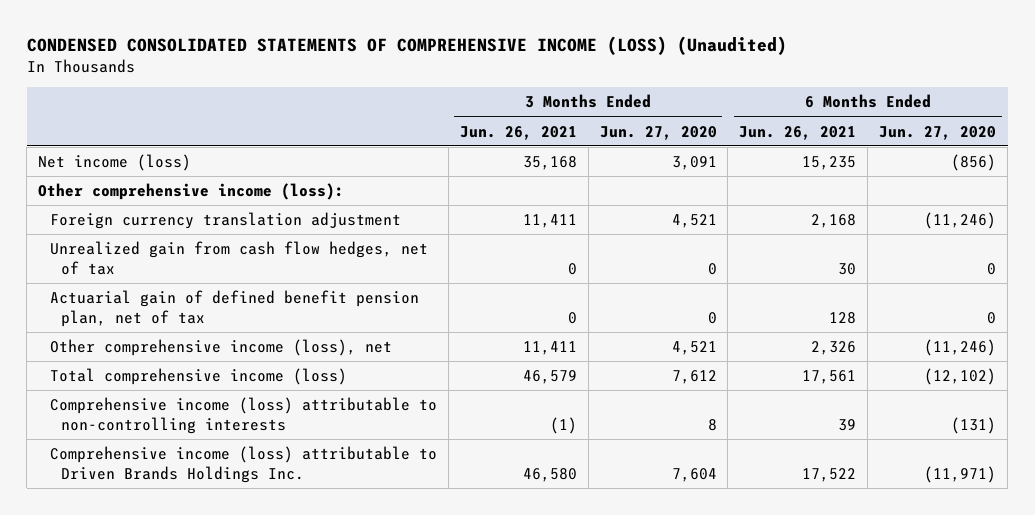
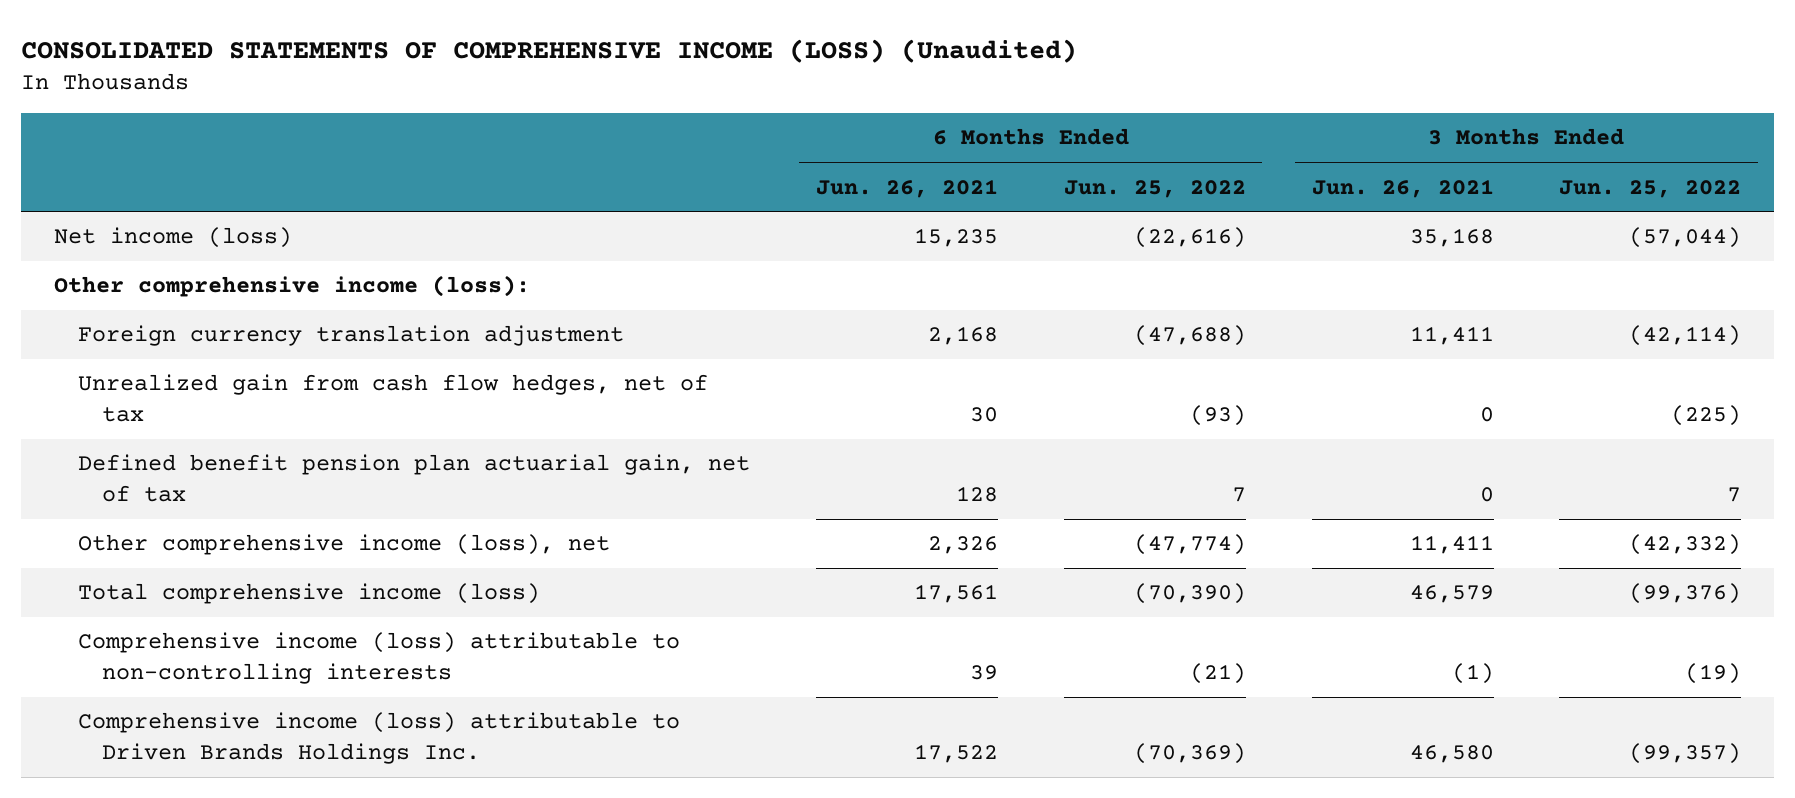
- CONDENSED CONSOLIDATED STATEMENTS OF COMPREHENSIVE INCOME (LOSS) (Unaudited)
+ CONSOLIDATED STATEMENTS OF COMPREHENSIVE INCOME (LOSS) (Unaudited)
- | 3 Months Ended Jun. 26, 2021 | 3 Months Ended Jun. 27, 2020 | 6 Months Ended Jun. 26, 2021 | 6 Months Ended Jun. 27, 2020
+ | 6 Months Ended Jun. 26, 2021 | 6 Months Ended Jun. 25, 2022 | 3 Months Ended Jun. 26, 2021 | 3 Months Ended Jun. 25, 2022
- Actuarial gain of defined benefit pension plan, net of tax | 0 | 0 | 128 | 0
+ Defined benefit pension plan actuarial gain, net of tax | 128 | 7 | 0 | 7

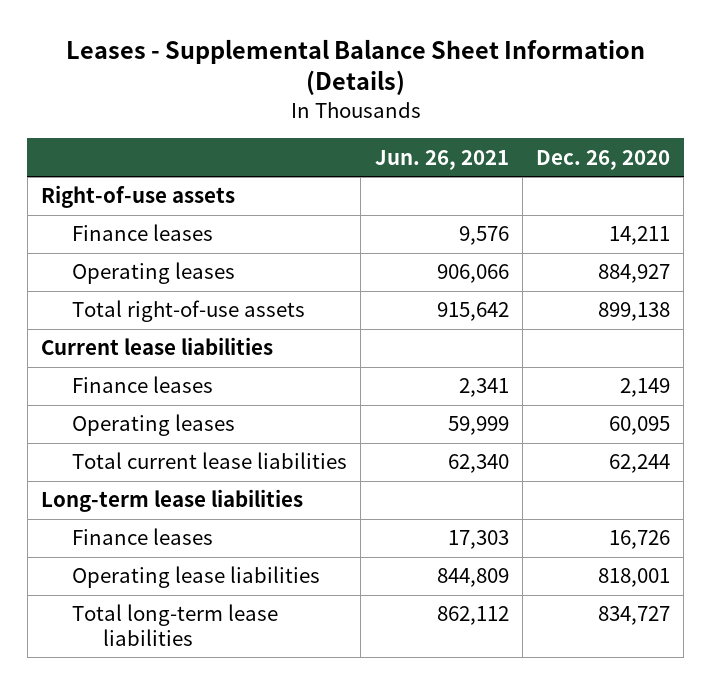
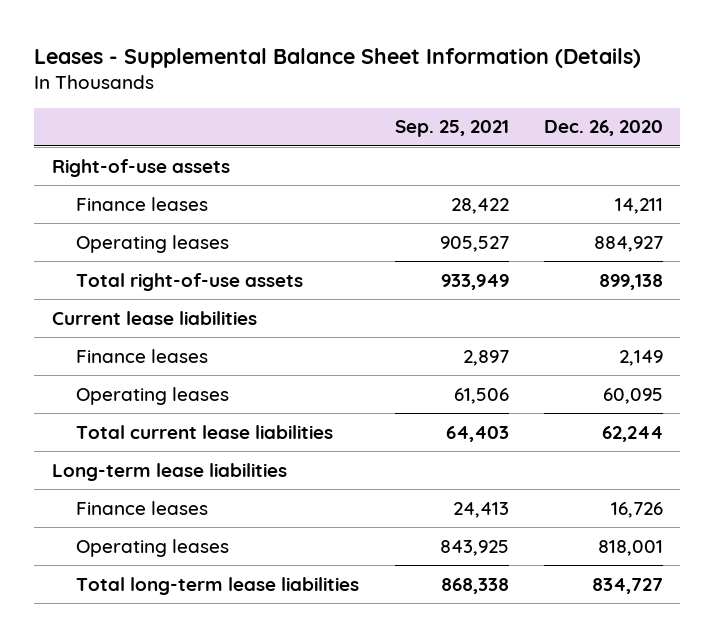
- | Jun. 26, 2021 | Dec. 26, 2020
+ | Sep. 25, 2021 | Dec. 26, 2020
- Operating lease liabilities | 844,809 | 818,001
+ Operating leases | 843,925 | 818,001

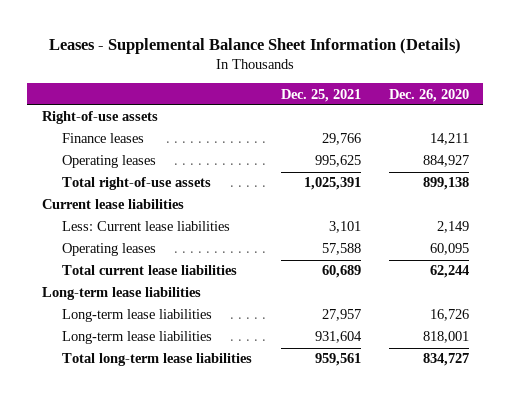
- | Sep. 25, 2021 | Dec. 26, 2020
+ | Dec. 25, 2021 | Dec. 26, 2020
- Finance leases | 2,897 | 2,149
+ Less: Current lease liabilities | 3,101 | 2,149
- Finance leases | 24,413 | 16,726
- Operating leases | 843,925 | 818,001
+ Long-term lease liabilities | 27,957 | 16,726
+ Long-term lease liabilities | 931,604 | 818,001

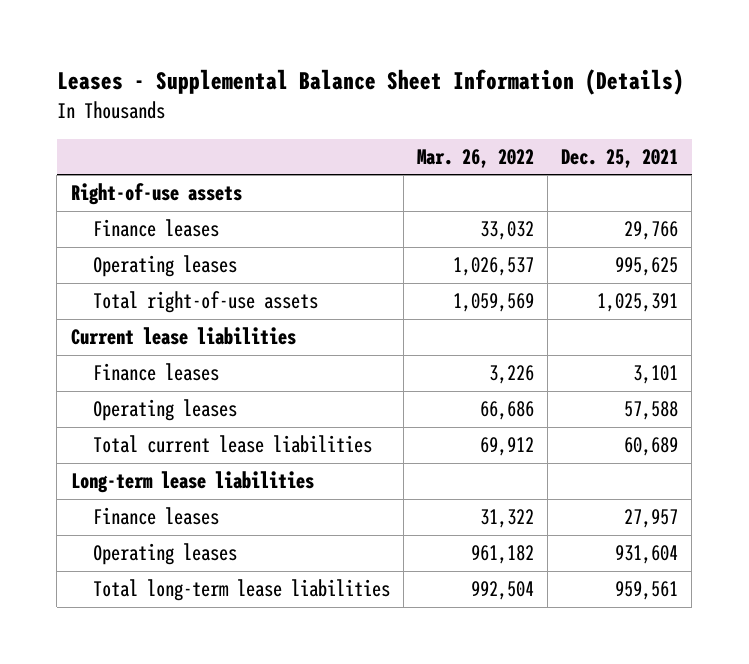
- | Dec. 25, 2021 | Dec. 26, 2020
+ | Mar. 26, 2022 | Dec. 25, 2021
- Less: Current lease liabilities | 3,101 | 2,149
+ Finance leases | 3,226 | 3,101
- Long-term lease liabilities | 27,957 | 16,726
- Long-term lease liabilities | 931,604 | 818,001
+ Finance leases | 31,322 | 27,957
+ Operating leases | 961,182 | 931,604

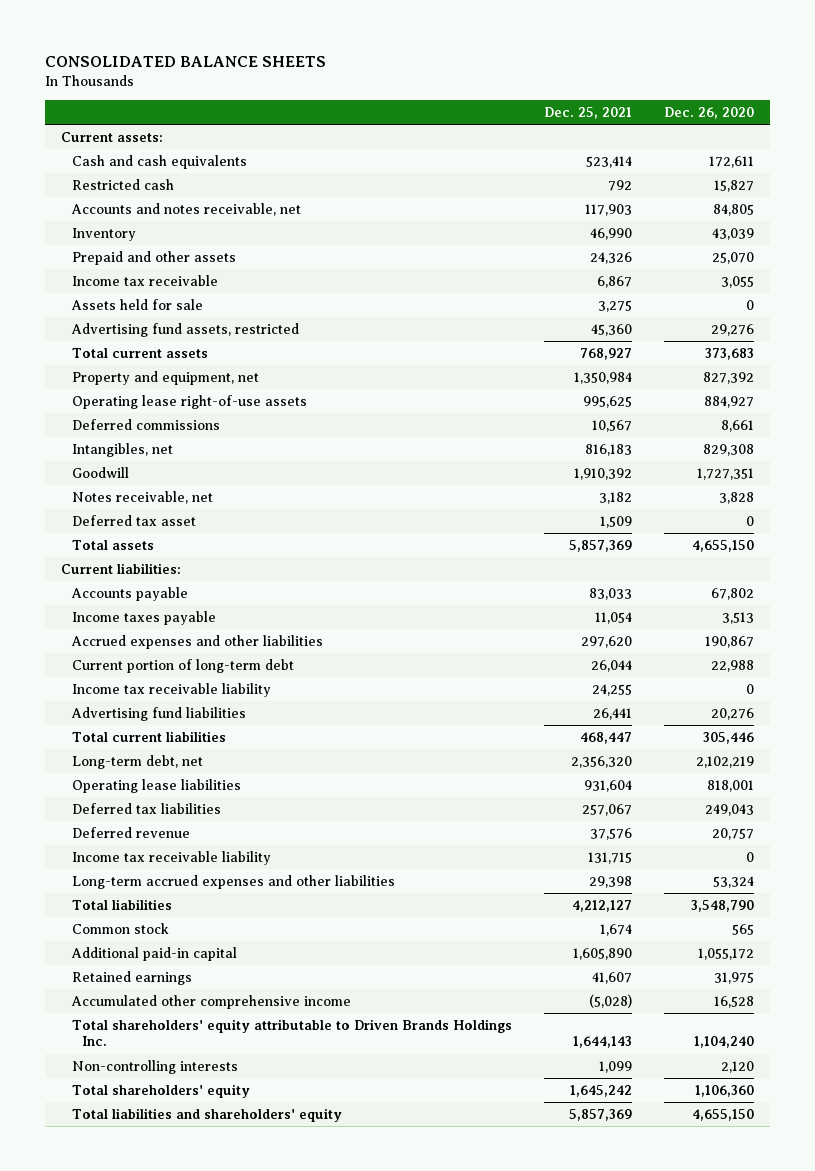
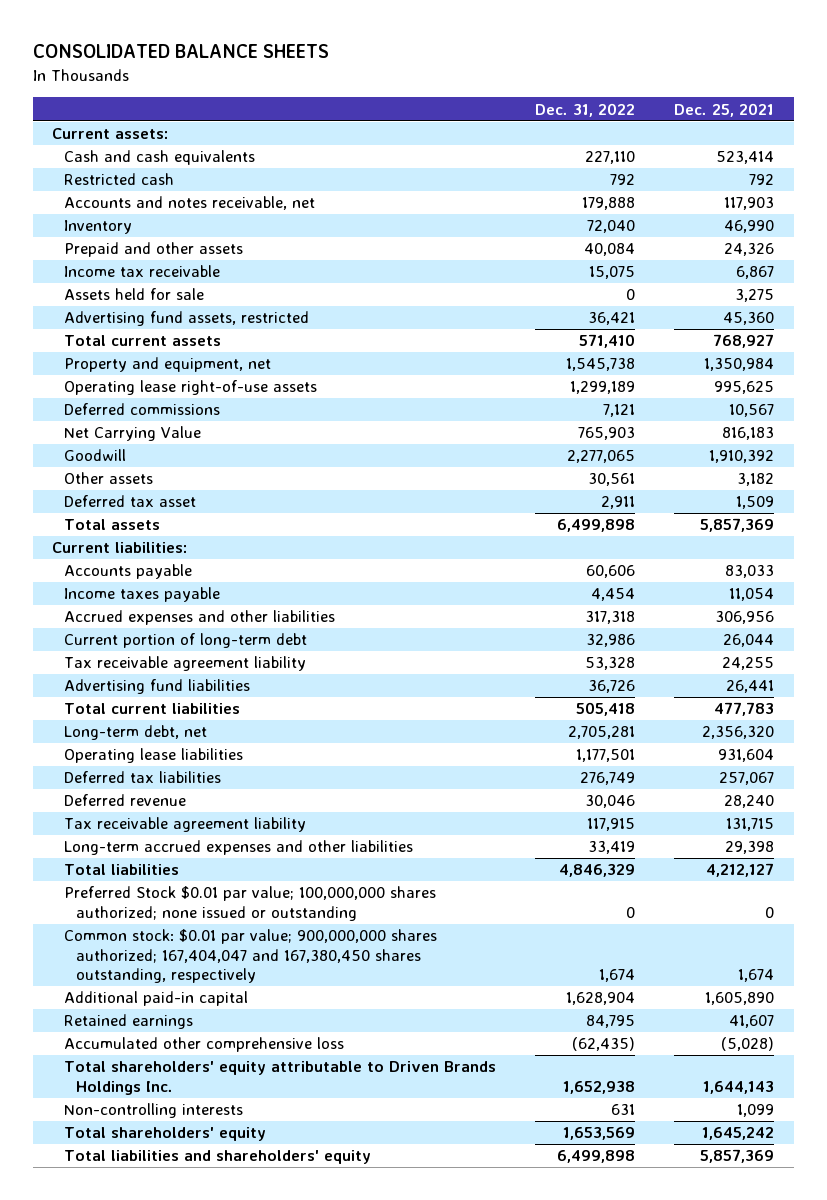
- | Dec. 25, 2021 | Dec. 26, 2020
+ | Dec. 31, 2022 | Dec. 25, 2021
- Intangibles, net | 816,183 | 829,308
+ Net Carrying Value | 765,903 | 816,183
- Notes receivable, net | 3,182 | 3,828
+ Other assets | 30,561 | 3,182
- Accrued expenses and other liabilities | 297,620 | 190,867
+ Accrued expenses and other liabilities | 317,318 | 306,956
- Income tax receivable liability | 24,255 | 0
+ Tax receivable agreement liability | 53,328 | 24,255
- Total current liabilities | 468,447 | 305,446
+ Total current liabilities | 505,418 | 477,783
- Deferred revenue | 37,576 | 20,757
- Income tax receivable liability | 131,715 | 0
+ Deferred revenue | 30,046 | 28,240
+ Tax receivable agreement liability | 117,915 | 131,715
- Common stock | 1,674 | 565
+ Preferred Stock $0.01 par value; 100,000,000 shares authorized; none issued or outstanding | 0 | 0
+ Common stock: $0.01 par value; 900,000,000 shares authorized; 167,404,047 and 167,380,450 shares outstanding, respectively | 1,674 | 1,674
- Accumulated other comprehensive income | (5,028) | 16,528
+ Accumulated other comprehensive loss | (62,435) | (5,028)

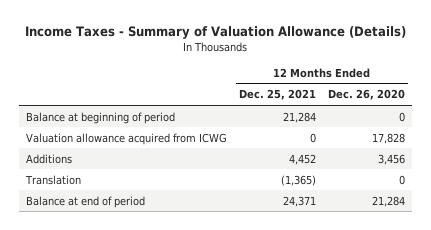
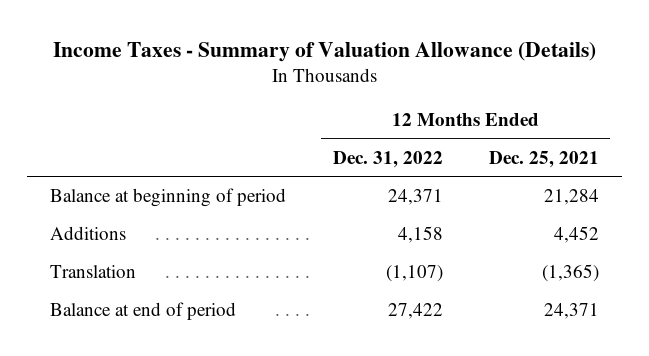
- | 12 Months Ended Dec. 25, 2021 | 12 Months Ended Dec. 26, 2020
+ | 12 Months Ended Dec. 31, 2022 | 12 Months Ended Dec. 25, 2021
- Valuation allowance acquired from ICWG | 0 | 17,828

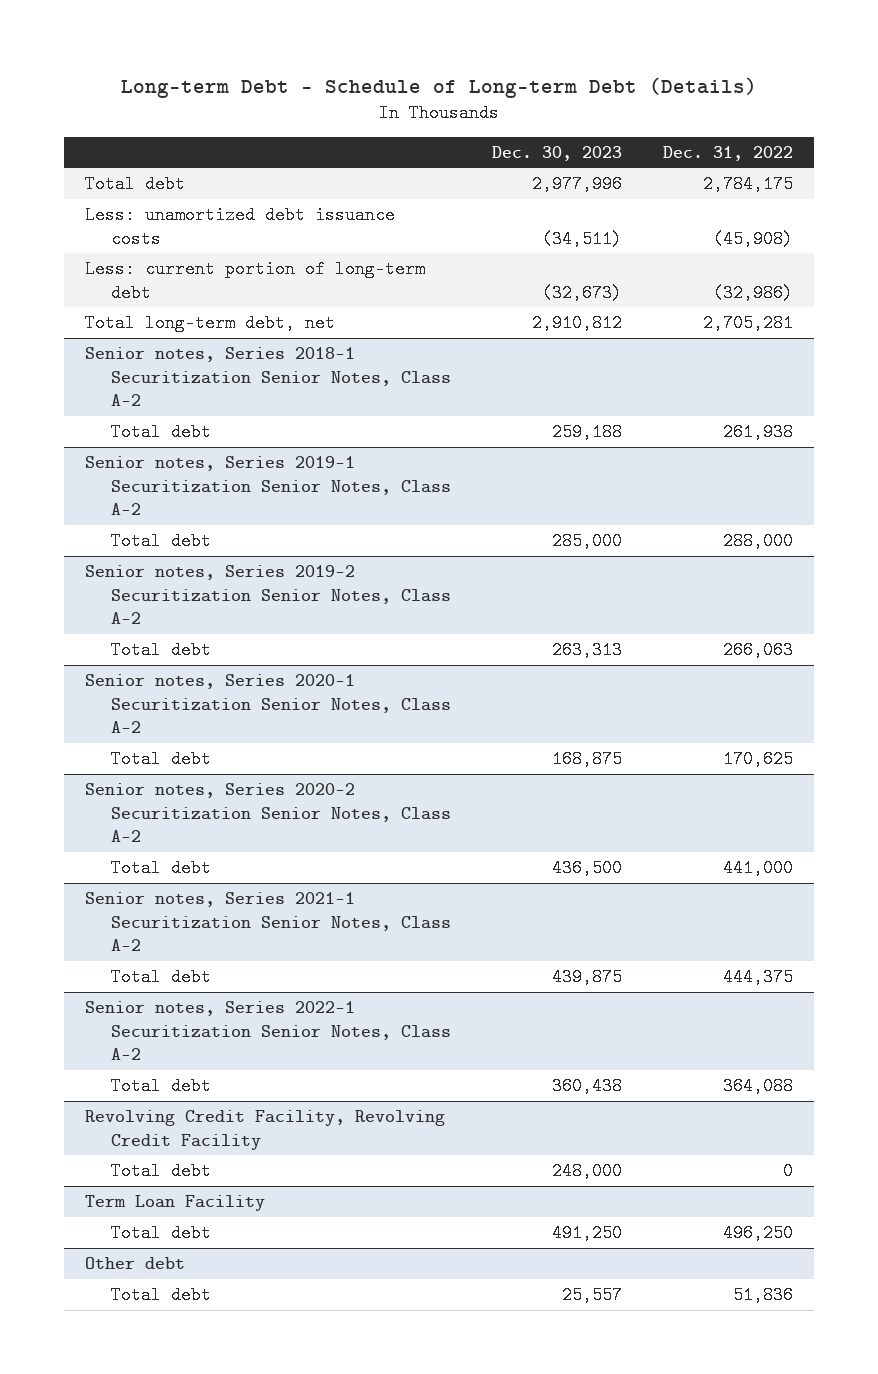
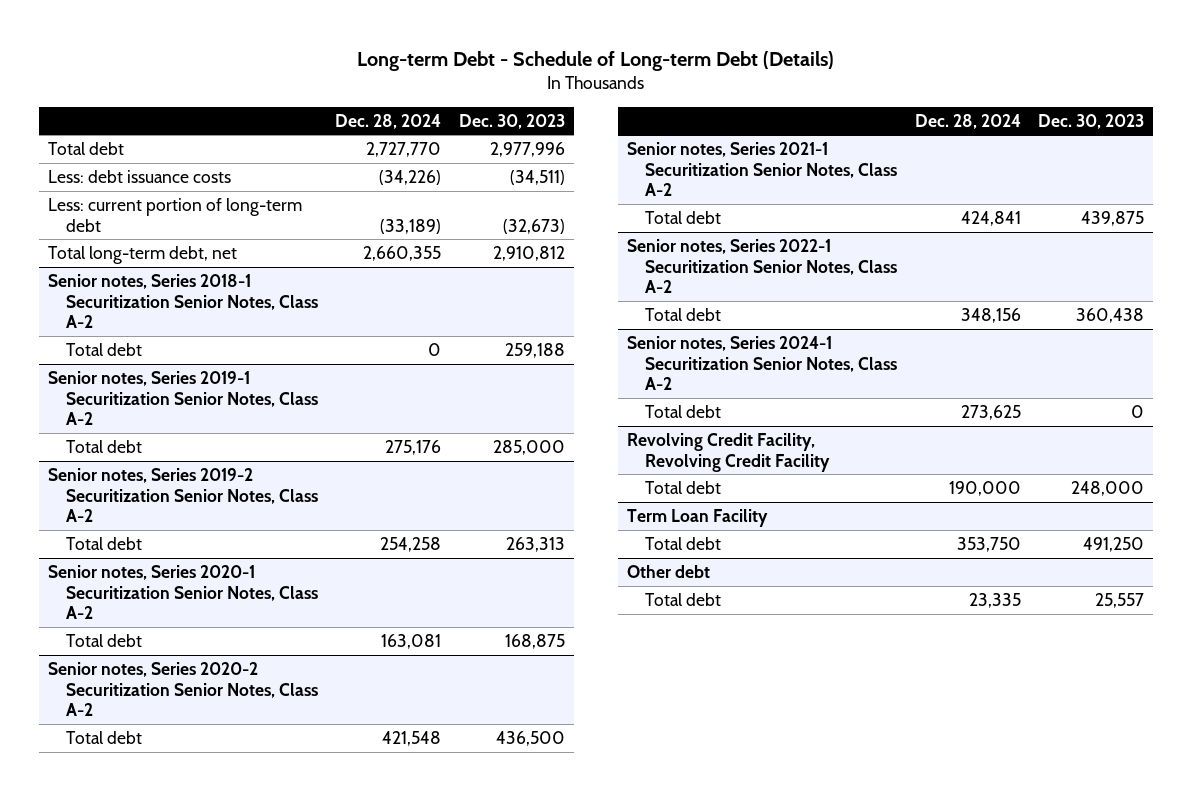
- | Dec. 30, 2023 | Dec. 31, 2022
+ | Dec. 28, 2024 | Dec. 30, 2023
- Less: unamortized debt issuance costs | (34,511) | (45,908)
+ Less: debt issuance costs | (34,226) | (34,511)
+ Senior notes, Series 2024-1 Securitization Senior Notes, Class A-2
+ Total debt | 273,625 | 0

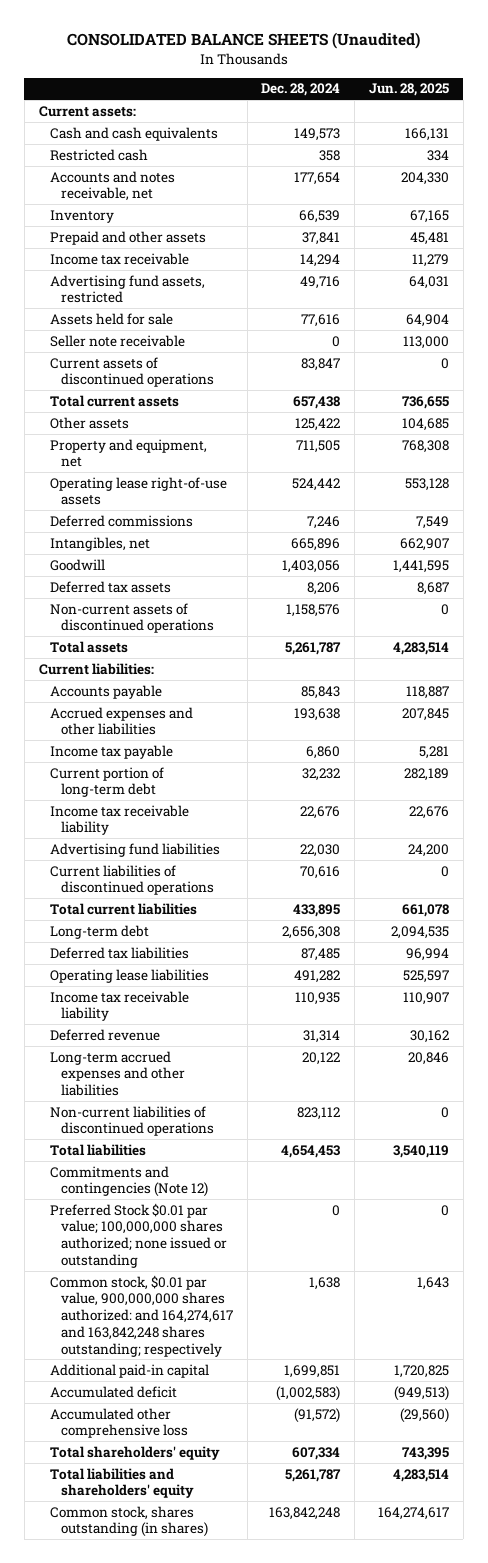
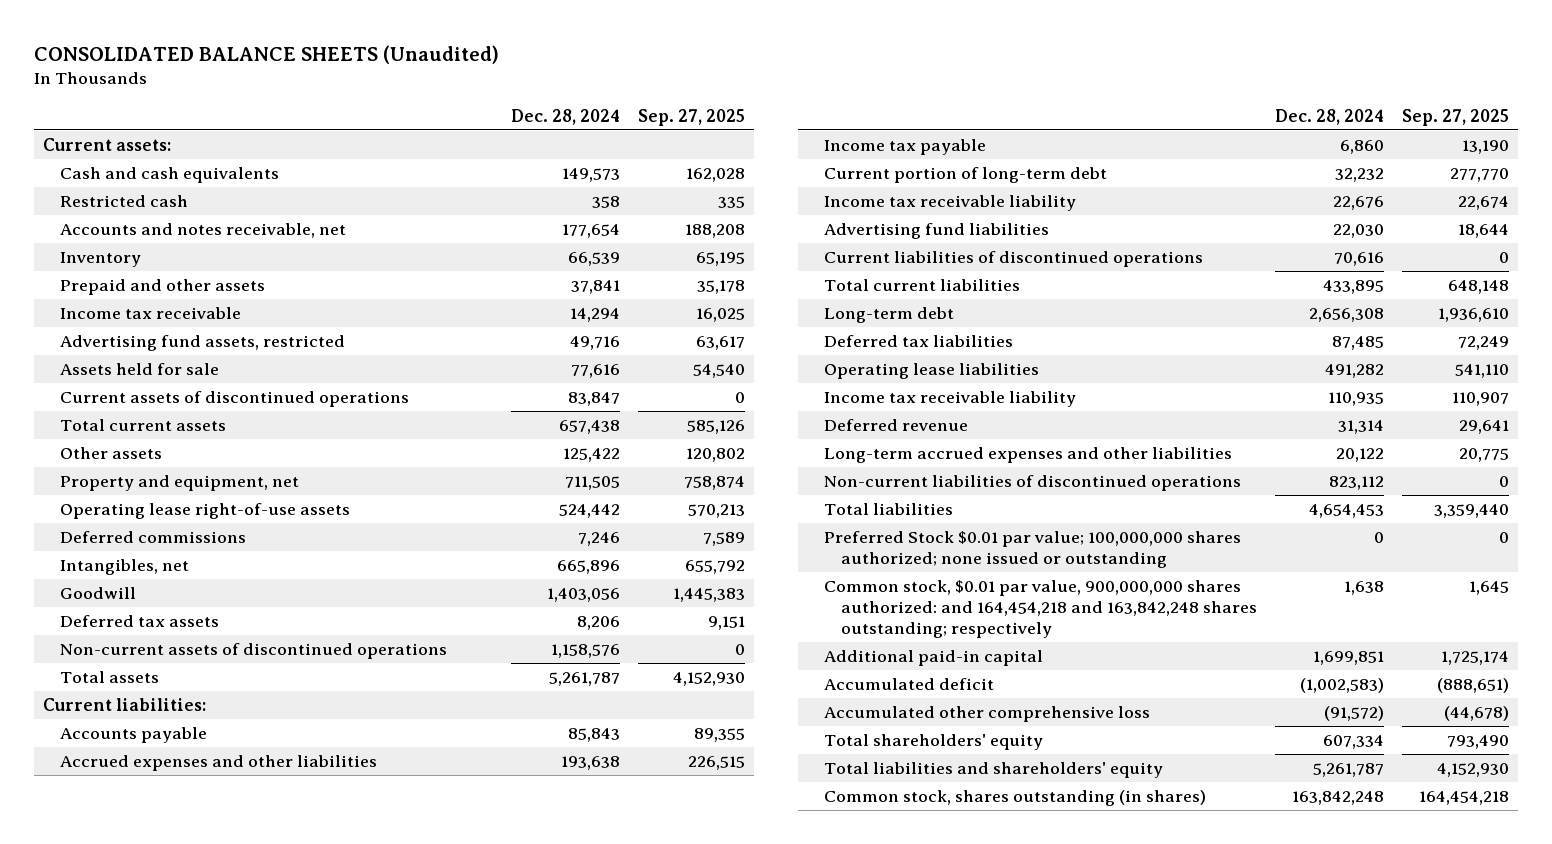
- | Dec. 28, 2024 | Jun. 28, 2025
+ | Dec. 28, 2024 | Sep. 27, 2025
- Seller note receivable | 0 | 113,000
- Commitments and contingencies (Note 12)
- Common stock, $0.01 par value, 900,000,000 shares authorized: and 164,274,617 and 163,842,248 shares outstanding; respectively | 1,638 | 1,643
+ Common stock, $0.01 par value, 900,000,000 shares authorized: and 164,454,218 and 163,842,248 shares outstanding; respectively | 1,638 | 1,645

